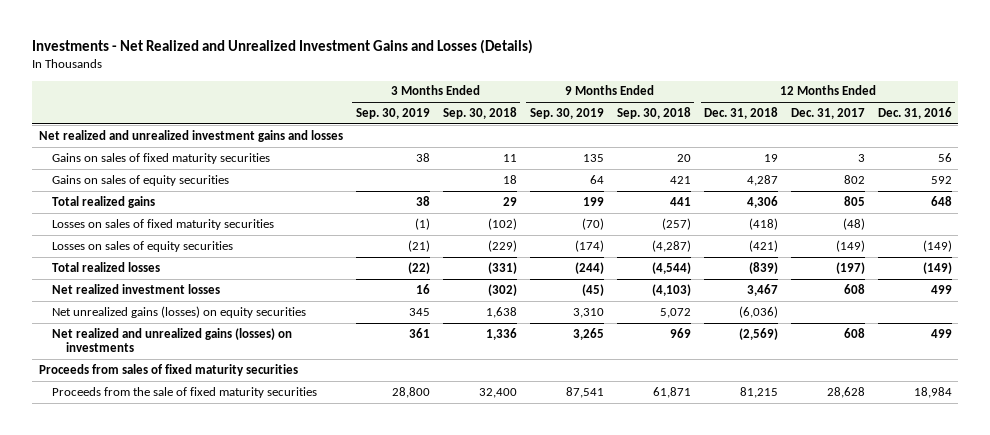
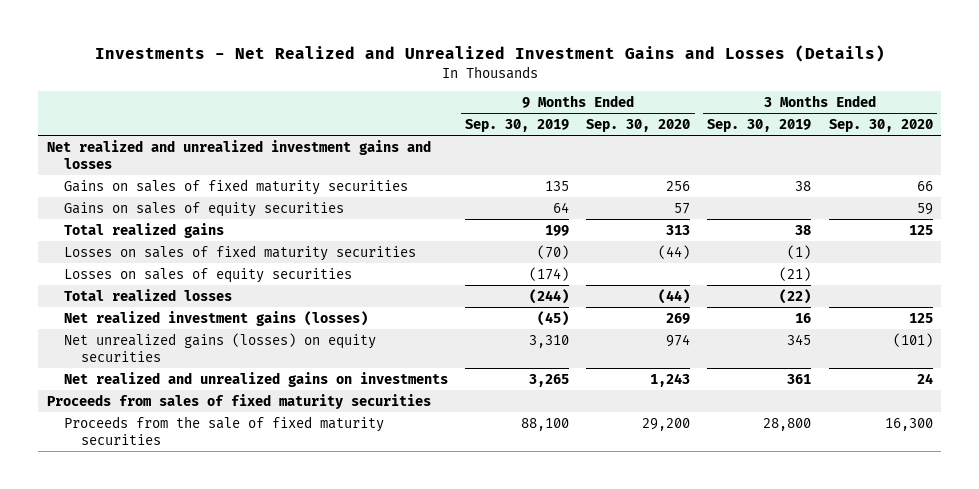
- | 3 Months Ended Sep. 30, 2019 | 3 Months Ended Sep. 30, 2018 | 9 Months Ended Sep. 30, 2019 | 9 Months Ended Sep. 30, 2018 | 12 Months Ended Dec. 31, 2018 | 12 Months Ended Dec. 31, 2017 | 12 Months Ended Dec. 31, 2016
+ | 9 Months Ended Sep. 30, 2019 | 9 Months Ended Sep. 30, 2020 | 3 Months Ended Sep. 30, 2019 | 3 Months Ended Sep. 30, 2020
- Net realized investment losses | 16 | (302) | (45) | (4,103) | 3,467 | 608 | 499
+ Net realized investment gains (losses) | (45) | 269 | 16 | 125
- Net realized and unrealized gains (losses) on investments | 361 | 1,336 | 3,265 | 969 | (2,569) | 608 | 499
+ Net realized and unrealized gains on investments | 3,265 | 1,243 | 361 | 24
- Proceeds from the sale of fixed maturity securities | 28,800 | 32,400 | 87,541 | 61,871 | 81,215 | 28,628 | 18,984
+ Proceeds from the sale of fixed maturity securities | 88,100 | 29,200 | 28,800 | 16,300

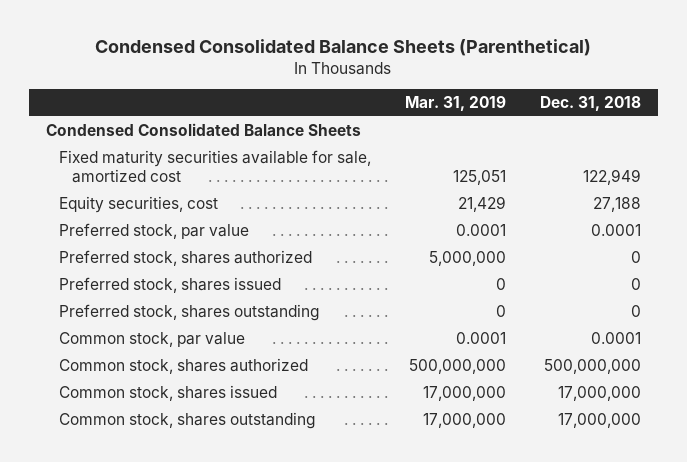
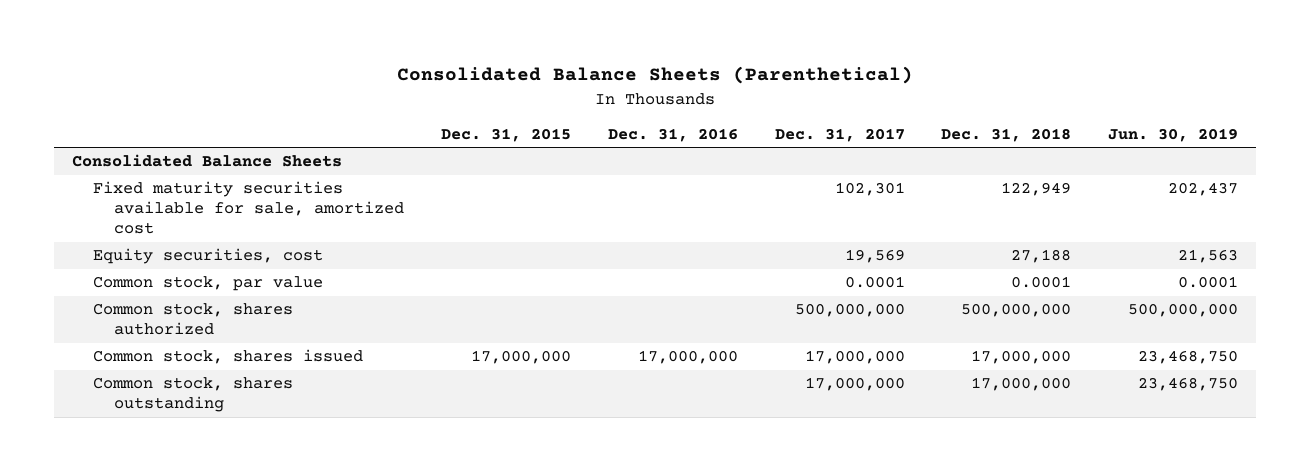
- Condensed Consolidated Balance Sheets (Parenthetical)
+ Consolidated Balance Sheets (Parenthetical)
- | Mar. 31, 2019 | Dec. 31, 2018
+ | Dec. 31, 2015 | Dec. 31, 2016 | Dec. 31, 2017 | Dec. 31, 2018 | Jun. 30, 2019
- Condensed Consolidated Balance Sheets
+ Consolidated Balance Sheets
- Preferred stock, par value | 0.0001 | 0.0001
- Preferred stock, shares authorized | 5,000,000 | 0
- Preferred stock, shares issued | 0 | 0
- Preferred stock, shares outstanding | 0 | 0

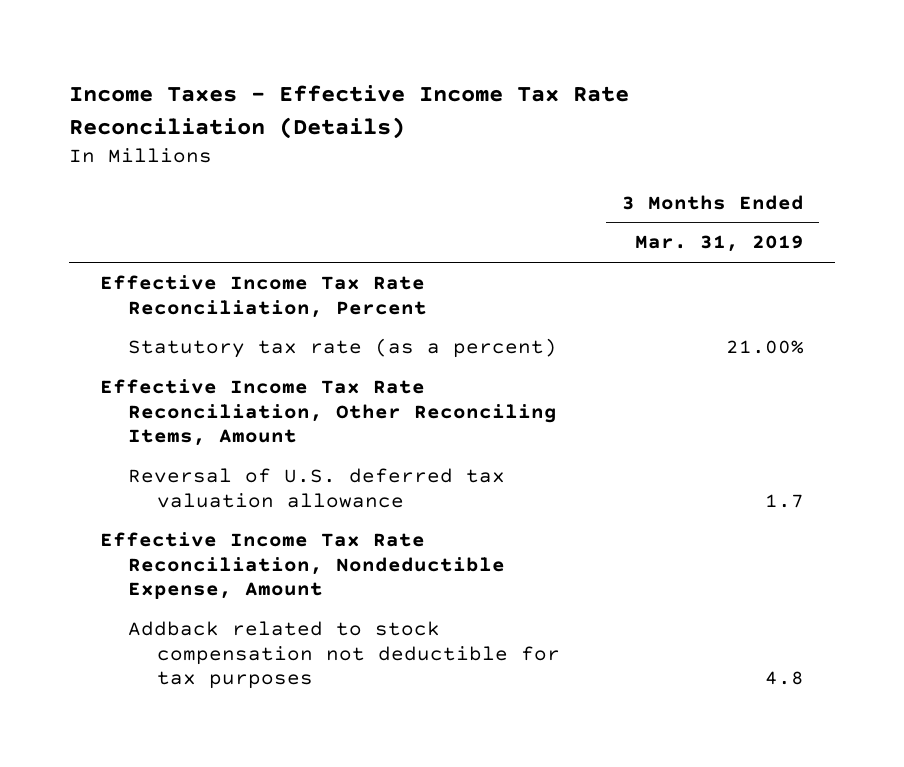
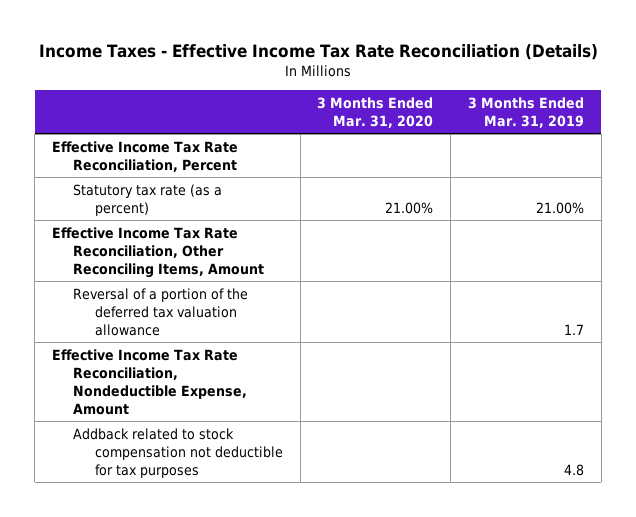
- | 3 Months Ended Mar. 31, 2019
+ | 3 Months Ended Mar. 31, 2020 | 3 Months Ended Mar. 31, 2019
- Reversal of U.S. deferred tax valuation allowance | 1.7
+ Reversal of a portion of the deferred tax valuation allowance | | 1.7

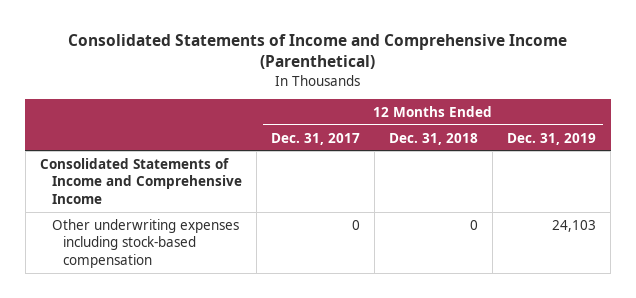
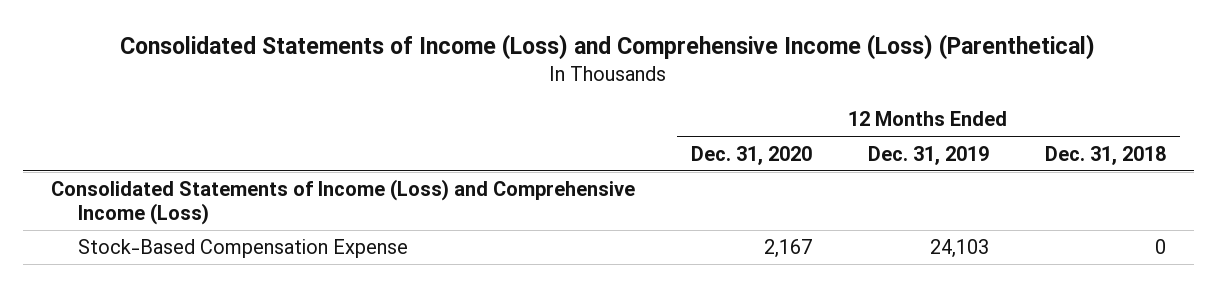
- Consolidated Statements of Income and Comprehensive Income (Parenthetical)
+ Consolidated Statements of Income (Loss) and Comprehensive Income (Loss) (Parenthetical)
- | 12 Months Ended Dec. 31, 2017 | 12 Months Ended Dec. 31, 2018 | 12 Months Ended Dec. 31, 2019
+ | 12 Months Ended Dec. 31, 2020 | 12 Months Ended Dec. 31, 2019 | 12 Months Ended Dec. 31, 2018
- Consolidated Statements of Income and Comprehensive Income
- Other underwriting expenses including stock-based compensation | 0 | 0 | 24,103
+ Consolidated Statements of Income (Loss) and Comprehensive Income (Loss)
+ Stock-Based Compensation Expense | 2,167 | 24,103 | 0

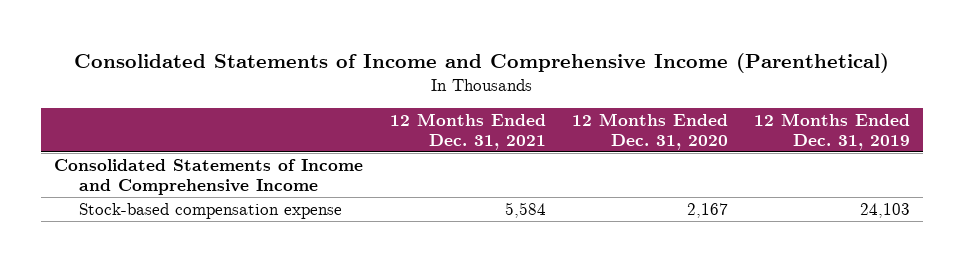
- Consolidated Statements of Income (Loss) and Comprehensive Income (Loss) (Parenthetical)
+ Consolidated Statements of Income and Comprehensive Income (Parenthetical)
- | 12 Months Ended Dec. 31, 2020 | 12 Months Ended Dec. 31, 2019 | 12 Months Ended Dec. 31, 2018
+ | 12 Months Ended Dec. 31, 2021 | 12 Months Ended Dec. 31, 2020 | 12 Months Ended Dec. 31, 2019
- Consolidated Statements of Income (Loss) and Comprehensive Income (Loss)
- Stock-Based Compensation Expense | 2,167 | 24,103 | 0
+ Consolidated Statements of Income and Comprehensive Income
+ Stock-based compensation expense | 5,584 | 2,167 | 24,103

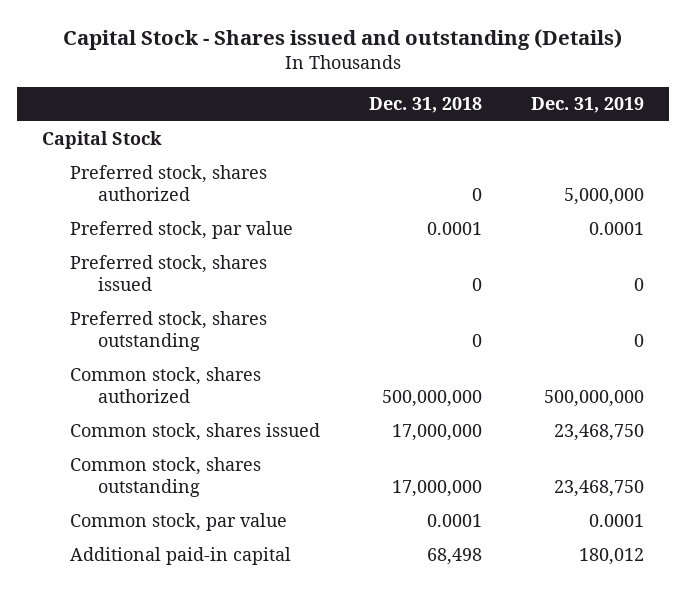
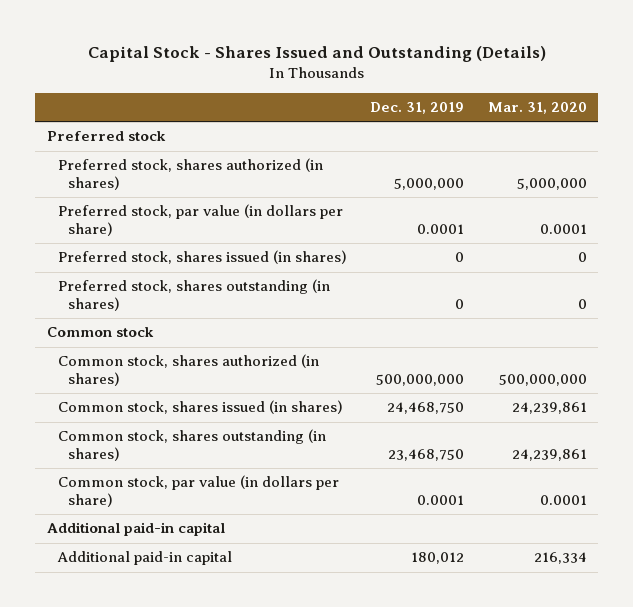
- Capital Stock - Shares issued and outstanding (Details)
+ Capital Stock - Shares Issued and Outstanding (Details)
- | Dec. 31, 2018 | Dec. 31, 2019
+ | Dec. 31, 2019 | Mar. 31, 2020
- Capital Stock
- Preferred stock, shares authorized | 0 | 5,000,000
- Preferred stock, par value | 0.0001 | 0.0001
- Preferred stock, shares issued | 0 | 0
- Preferred stock, shares outstanding | 0 | 0
- Common stock, shares authorized | 500,000,000 | 500,000,000
- Common stock, shares issued | 17,000,000 | 23,468,750
- Common stock, shares outstanding | 17,000,000 | 23,468,750
- Common stock, par value | 0.0001 | 0.0001
+ Preferred stock
+ Preferred stock, shares authorized (in shares) | 5,000,000 | 5,000,000
+ Preferred stock, par value (in dollars per share) | 0.0001 | 0.0001
+ Preferred stock, shares issued (in shares) | 0 | 0
+ Preferred stock, shares outstanding (in shares) | 0 | 0
+ Common stock
+ Common stock, shares authorized (in shares) | 500,000,000 | 500,000,000
+ Common stock, shares issued (in shares) | 24,468,750 | 24,239,861
+ Common stock, shares outstanding (in shares) | 23,468,750 | 24,239,861
+ Common stock, par value (in dollars per share) | 0.0001 | 0.0001
+ Additional paid-in capital

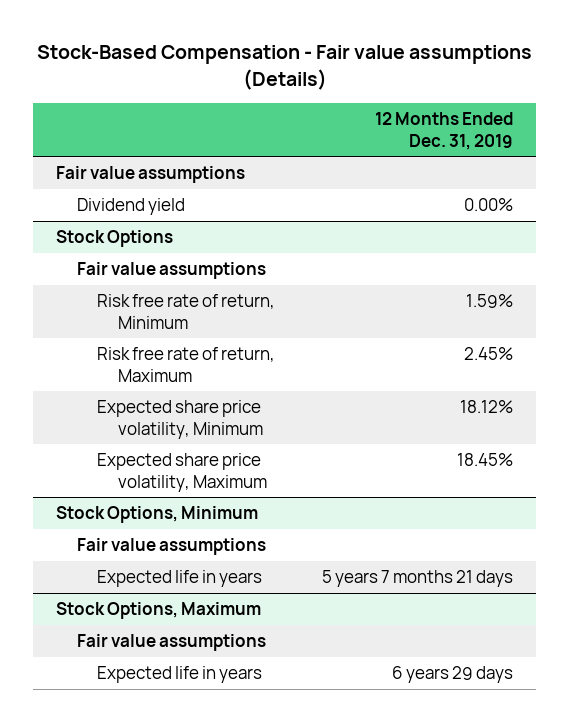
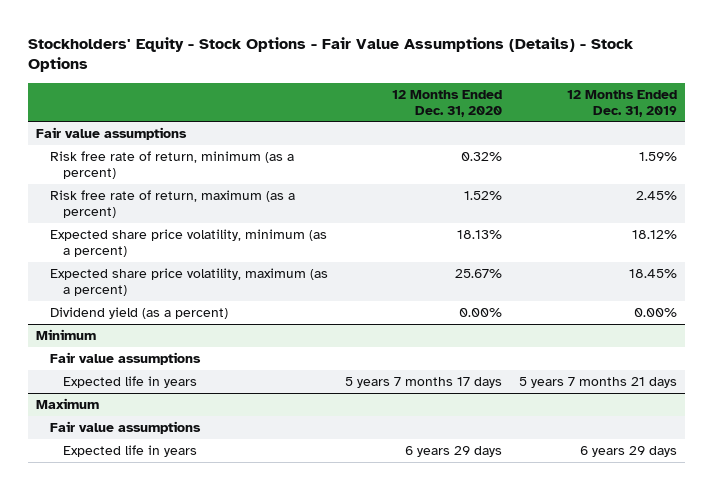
- Stock-Based Compensation - Fair value assumptions (Details)
+ Stockholders' Equity - Stock Options - Fair Value Assumptions (Details) - Stock Options
- | 12 Months Ended Dec. 31, 2019
+ | 12 Months Ended Dec. 31, 2020 | 12 Months Ended Dec. 31, 2019
- Dividend yield | 0.00%
- Stock Options
- Fair value assumptions
- Risk free rate of return, Minimum | 1.59%
- Risk free rate of return, Maximum | 2.45%
- Expected share price volatility, Minimum | 18.12%
- Expected share price volatility, Maximum | 18.45%
- Stock Options, Minimum
+ Risk free rate of return, minimum (as a percent) | 0.32% | 1.59%
+ Risk free rate of return, maximum (as a percent) | 1.52% | 2.45%
+ Expected share price volatility, minimum (as a percent) | 18.13% | 18.12%
+ Expected share price volatility, maximum (as a percent) | 25.67% | 18.45%
+ Dividend yield (as a percent) | 0.00% | 0.00%
+ Minimum
- Stock Options, Maximum
+ Maximum

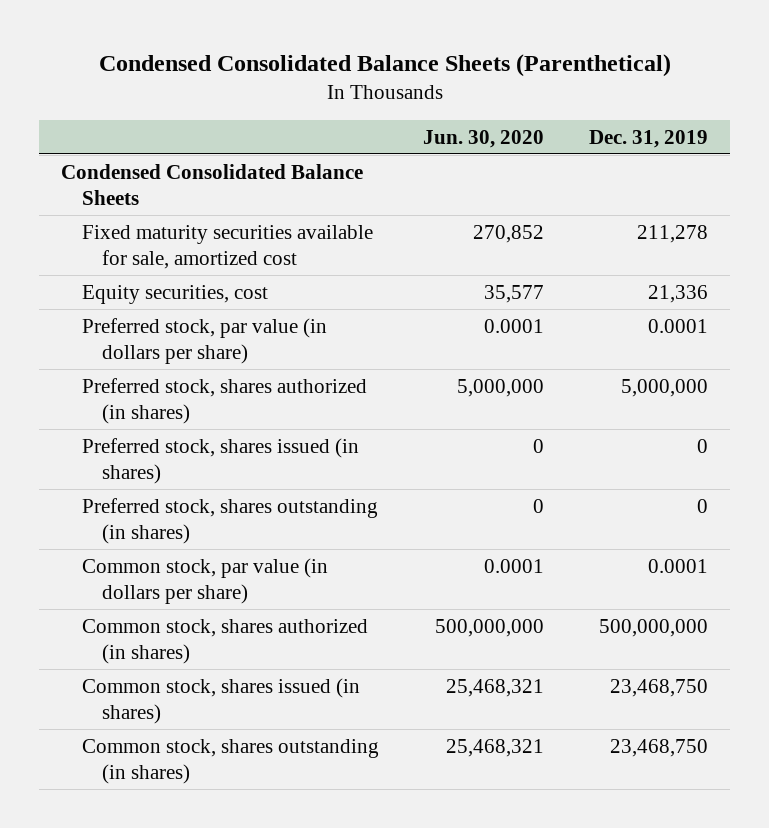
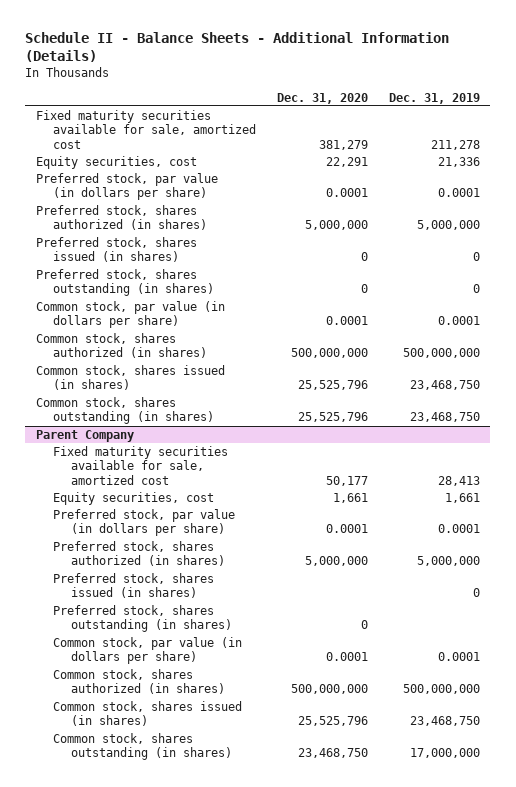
- Condensed Consolidated Balance Sheets (Parenthetical)
+ Schedule II - Balance Sheets - Additional Information (Details)
- | Jun. 30, 2020 | Dec. 31, 2019
+ | Dec. 31, 2020 | Dec. 31, 2019
- Condensed Consolidated Balance Sheets
+ Parent Company
+ Fixed maturity securities available for sale, amortized cost | 50,177 | 28,413
+ Equity securities, cost | 1,661 | 1,661
+ Preferred stock, par value (in dollars per share) | 0.0001 | 0.0001
+ Preferred stock, shares authorized (in shares) | 5,000,000 | 5,000,000
+ Preferred stock, shares issued (in shares) | | 0
+ Preferred stock, shares outstanding (in shares) | 0 |
+ Common stock, par value (in dollars per share) | 0.0001 | 0.0001
+ Common stock, shares authorized (in shares) | 500,000,000 | 500,000,000
+ Common stock, shares issued (in shares) | 25,525,796 | 23,468,750
+ Common stock, shares outstanding (in shares) | 23,468,750 | 17,000,000

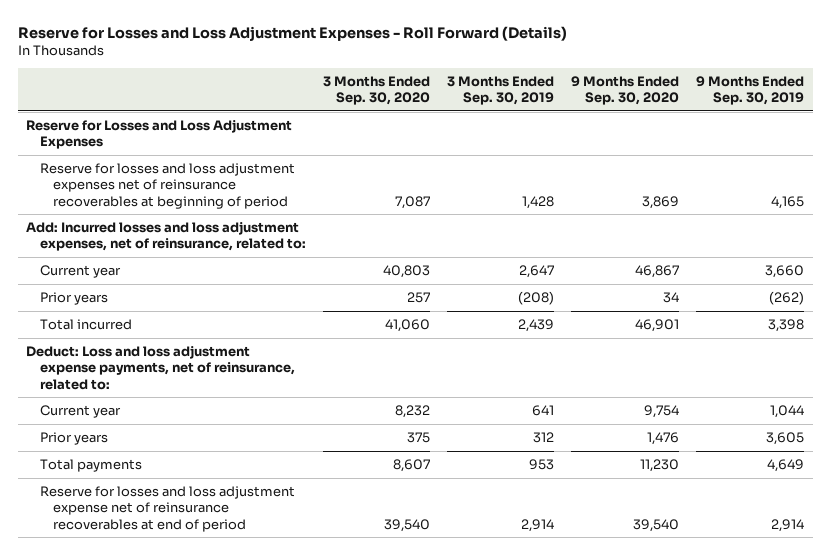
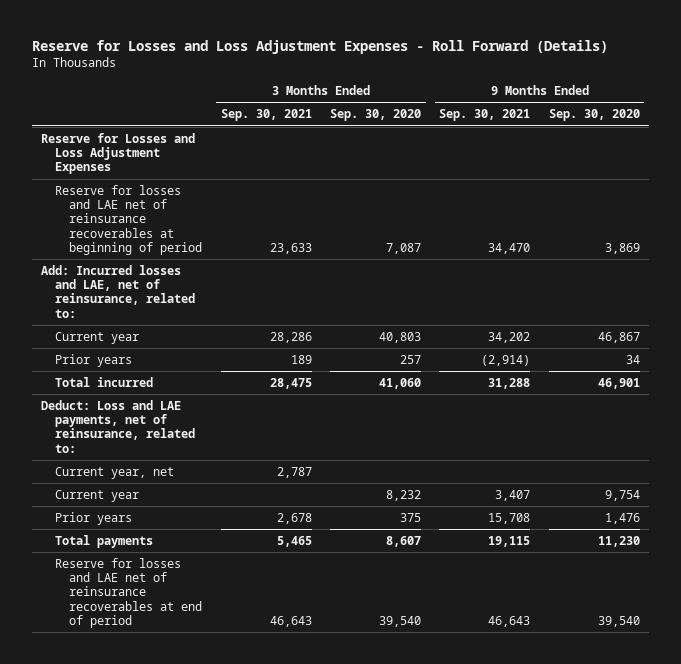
- | 3 Months Ended Sep. 30, 2020 | 3 Months Ended Sep. 30, 2019 | 9 Months Ended Sep. 30, 2020 | 9 Months Ended Sep. 30, 2019
+ | 3 Months Ended Sep. 30, 2021 | 3 Months Ended Sep. 30, 2020 | 9 Months Ended Sep. 30, 2021 | 9 Months Ended Sep. 30, 2020
- Reserve for losses and loss adjustment expenses net of reinsurance recoverables at beginning of period | 7,087 | 1,428 | 3,869 | 4,165
- Add: Incurred losses and loss adjustment expenses, net of reinsurance, related to:
+ Reserve for losses and LAE net of reinsurance recoverables at beginning of period | 23,633 | 7,087 | 34,470 | 3,869
+ Add: Incurred losses and LAE, net of reinsurance, related to:
- Deduct: Loss and loss adjustment expense payments, net of reinsurance, related to:
+ Deduct: Loss and LAE payments, net of reinsurance, related to:
+ Current year, net | 2,787 | | |
- Reserve for losses and loss adjustment expense net of reinsurance recoverables at end of period | 39,540 | 2,914 | 39,540 | 2,914
+ Reserve for losses and LAE net of reinsurance recoverables at end of period | 46,643 | 39,540 | 46,643 | 39,540

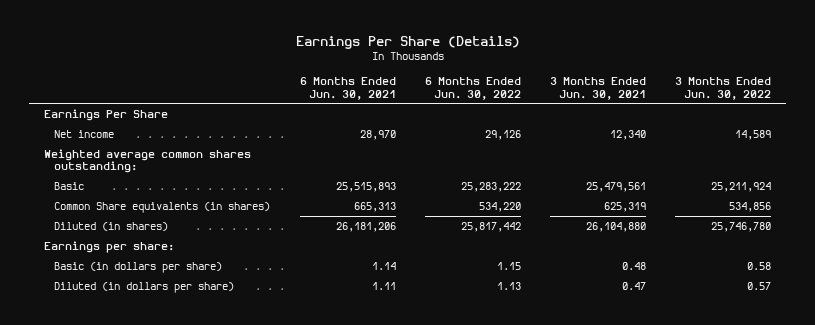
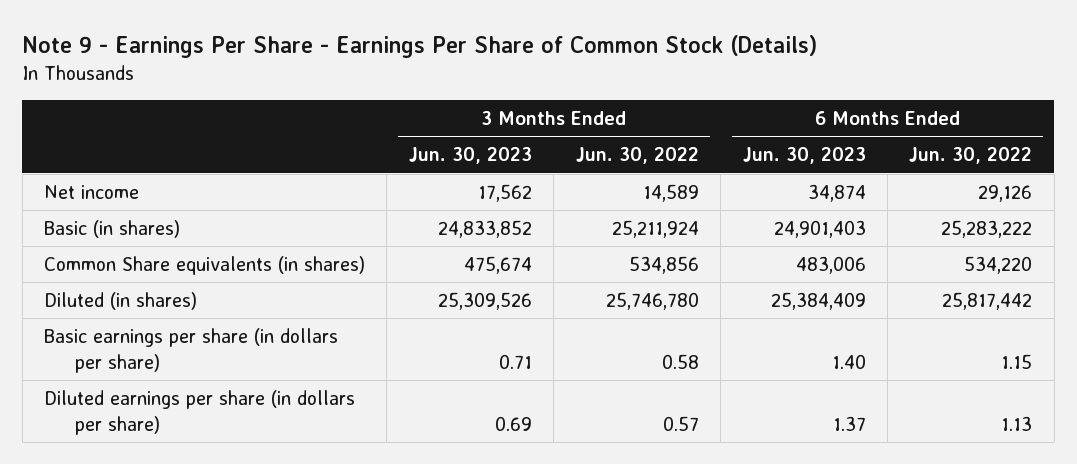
- Earnings Per Share (Details)
+ Note 9 - Earnings Per Share - Earnings Per Share of Common Stock (Details)
- | 6 Months Ended Jun. 30, 2021 | 6 Months Ended Jun. 30, 2022 | 3 Months Ended Jun. 30, 2021 | 3 Months Ended Jun. 30, 2022
+ | 3 Months Ended Jun. 30, 2023 | 3 Months Ended Jun. 30, 2022 | 6 Months Ended Jun. 30, 2023 | 6 Months Ended Jun. 30, 2022
- Earnings Per Share
- Weighted average common shares outstanding:
- Basic | 25,515,893 | 25,283,222 | 25,479,561 | 25,211,924
+ Basic (in shares) | 24,833,852 | 25,211,924 | 24,901,403 | 25,283,222
- Earnings per share:
- Basic (in dollars per share) | 1.14 | 1.15 | 0.48 | 0.58
- Diluted (in dollars per share) | 1.11 | 1.13 | 0.47 | 0.57
+ Basic earnings per share (in dollars per share) | 0.71 | 0.58 | 1.40 | 1.15
+ Diluted earnings per share (in dollars per share) | 0.69 | 0.57 | 1.37 | 1.13

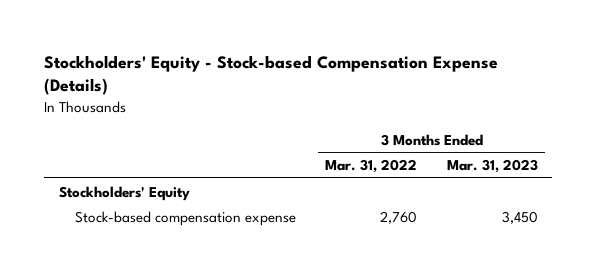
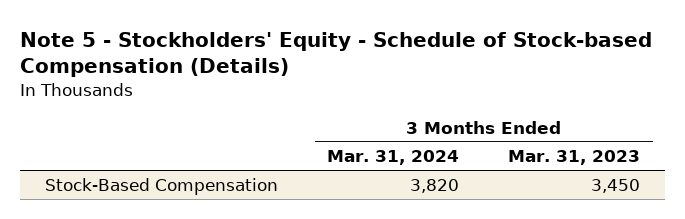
- Stockholders' Equity - Stock-based Compensation Expense (Details)
+ Note 5 - Stockholders' Equity - Schedule of Stock-based Compensation (Details)
- | 3 Months Ended Mar. 31, 2022 | 3 Months Ended Mar. 31, 2023
+ | 3 Months Ended Mar. 31, 2024 | 3 Months Ended Mar. 31, 2023
- Stockholders' Equity
- Stock-based compensation expense | 2,760 | 3,450
+ Stock-Based Compensation | 3,820 | 3,450

